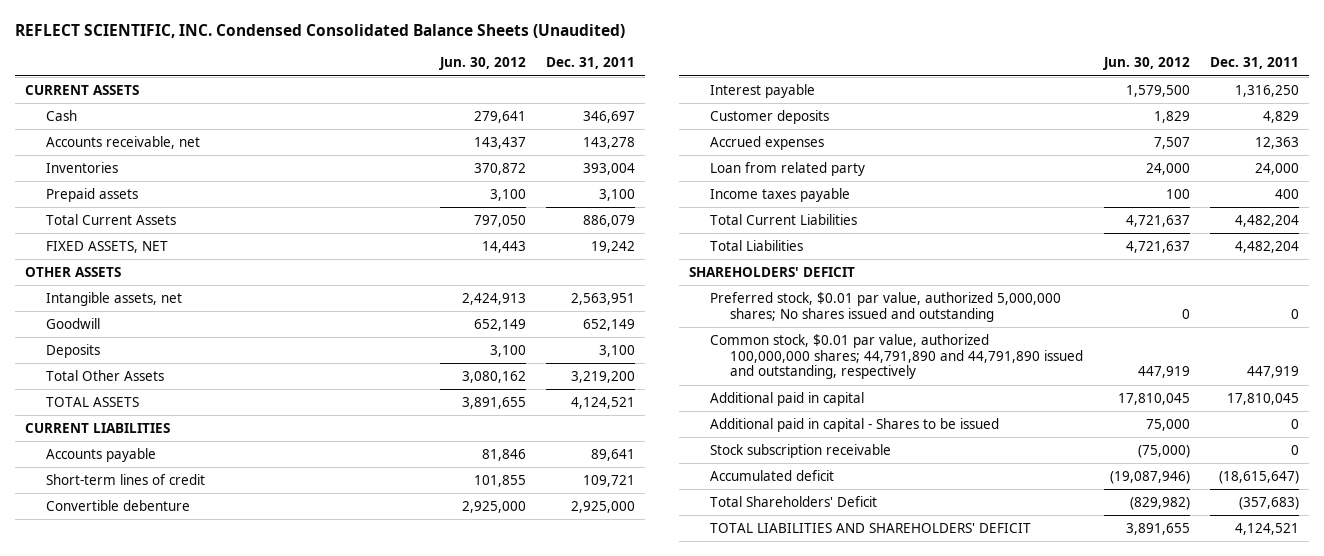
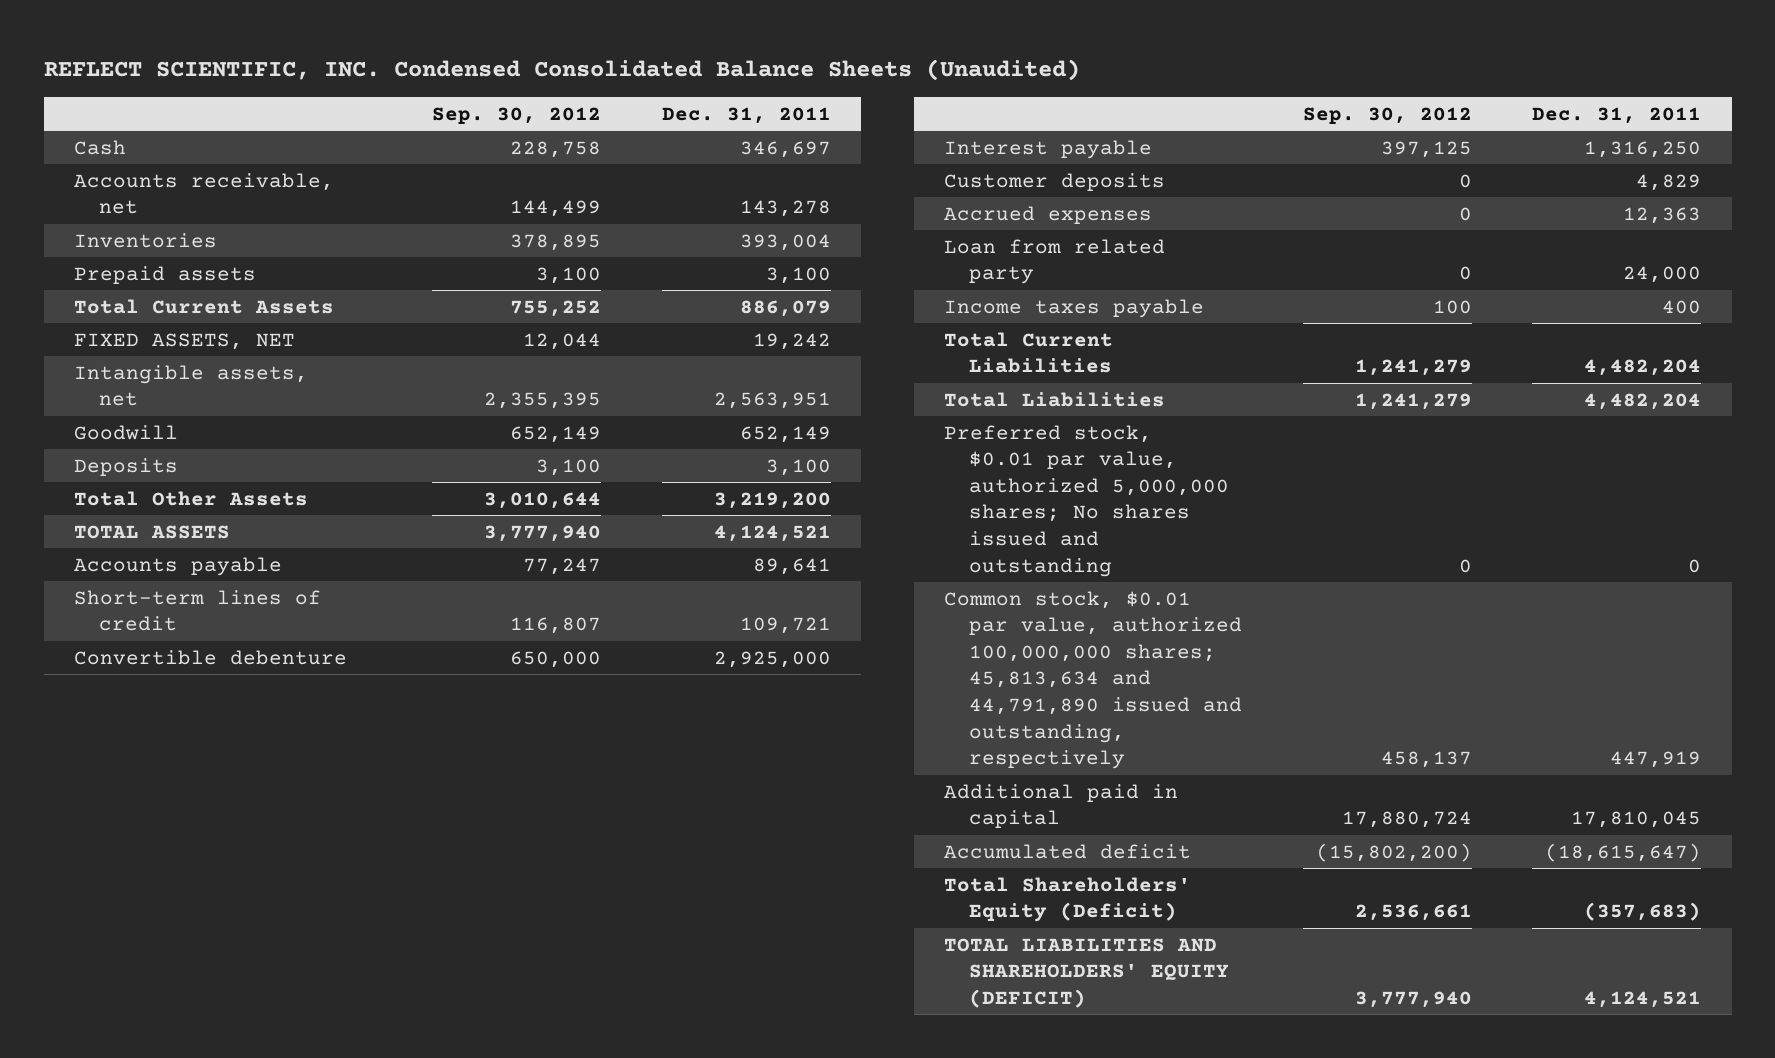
- | Jun. 30, 2012 | Dec. 31, 2011
+ | Sep. 30, 2012 | Dec. 31, 2011
- CURRENT ASSETS
- OTHER ASSETS
- CURRENT LIABILITIES
- SHAREHOLDERS' DEFICIT
- Common stock, $0.01 par value, authorized 100,000,000 shares; 44,791,890 and 44,791,890 issued and outstanding, respectively | 447,919 | 447,919
+ Common stock, $0.01 par value, authorized 100,000,000 shares; 45,813,634 and 44,791,890 issued and outstanding, respectively | 458,137 | 447,919
- Additional paid in capital - Shares to be issued | 75,000 | 0
- Stock subscription receivable | (75,000) | 0
- Total Shareholders' Deficit | (829,982) | (357,683)
- TOTAL LIABILITIES AND SHAREHOLDERS' DEFICIT | 3,891,655 | 4,124,521
+ Total Shareholders' Equity (Deficit) | 2,536,661 | (357,683)
+ TOTAL LIABILITIES AND SHAREHOLDERS' EQUITY (DEFICIT) | 3,777,940 | 4,124,521

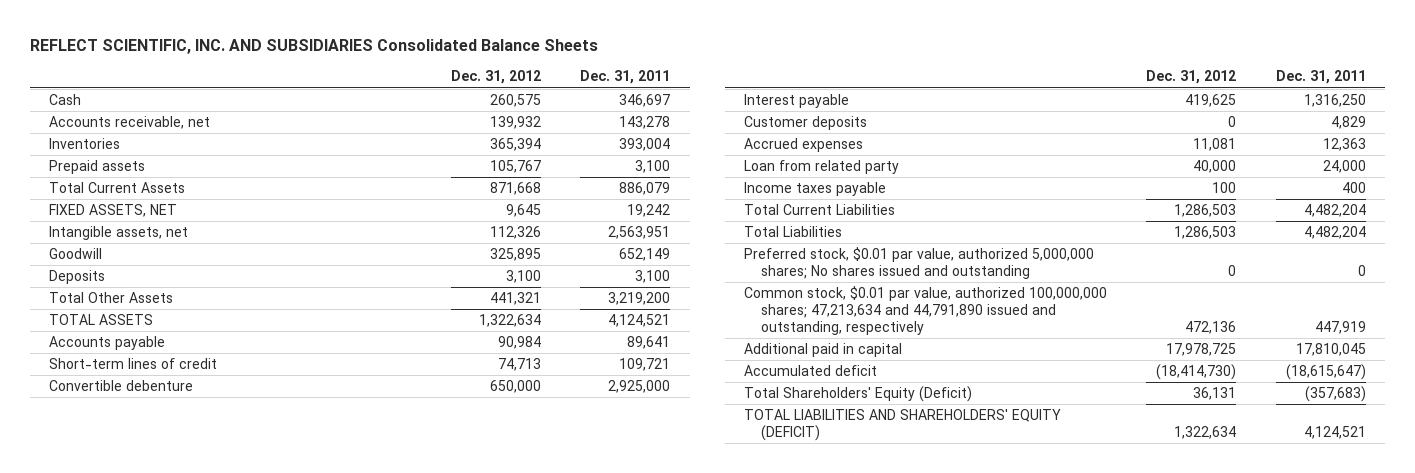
- REFLECT SCIENTIFIC, INC. Condensed Consolidated Balance Sheets (Unaudited)
+ REFLECT SCIENTIFIC, INC. AND SUBSIDIARIES Consolidated Balance Sheets
- | Sep. 30, 2012 | Dec. 31, 2011
+ | Dec. 31, 2012 | Dec. 31, 2011
- Common stock, $0.01 par value, authorized 100,000,000 shares; 45,813,634 and 44,791,890 issued and outstanding, respectively | 458,137 | 447,919
+ Common stock, $0.01 par value, authorized 100,000,000 shares; 47,213,634 and 44,791,890 issued and outstanding, respectively | 472,136 | 447,919

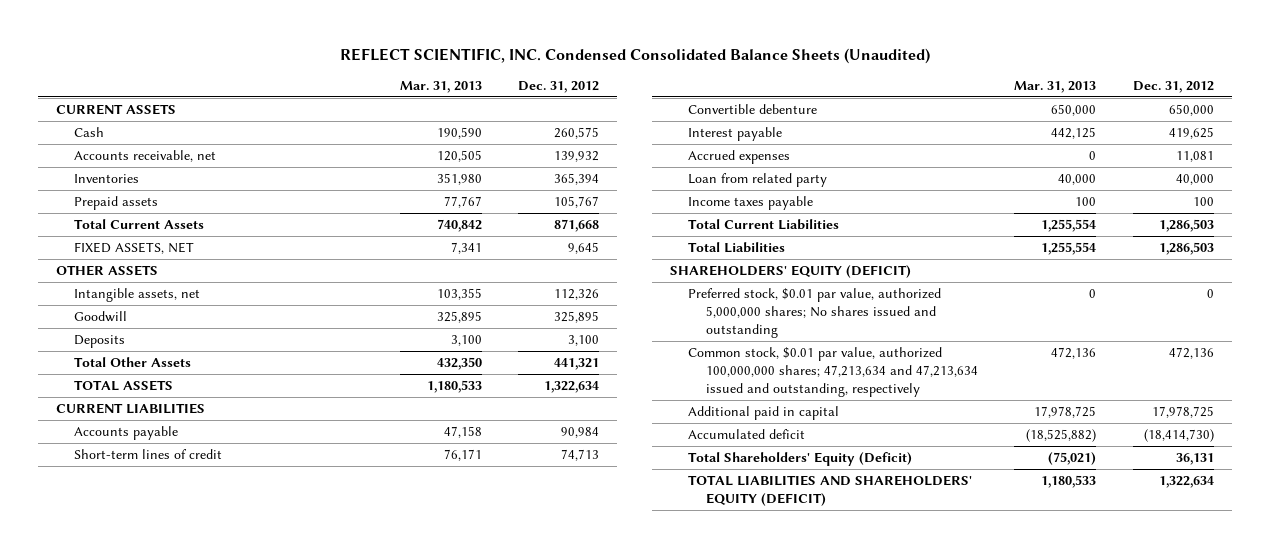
- REFLECT SCIENTIFIC, INC. AND SUBSIDIARIES Consolidated Balance Sheets
+ REFLECT SCIENTIFIC, INC. Condensed Consolidated Balance Sheets (Unaudited)
- | Dec. 31, 2012 | Dec. 31, 2011
+ | Mar. 31, 2013 | Dec. 31, 2012
+ CURRENT ASSETS
+ OTHER ASSETS
+ CURRENT LIABILITIES
- Customer deposits | 0 | 4,829
+ SHAREHOLDERS' EQUITY (DEFICIT)
- Common stock, $0.01 par value, authorized 100,000,000 shares; 47,213,634 and 44,791,890 issued and outstanding, respectively | 472,136 | 447,919
+ Common stock, $0.01 par value, authorized 100,000,000 shares; 47,213,634 and 47,213,634 issued and outstanding, respectively | 472,136 | 472,136

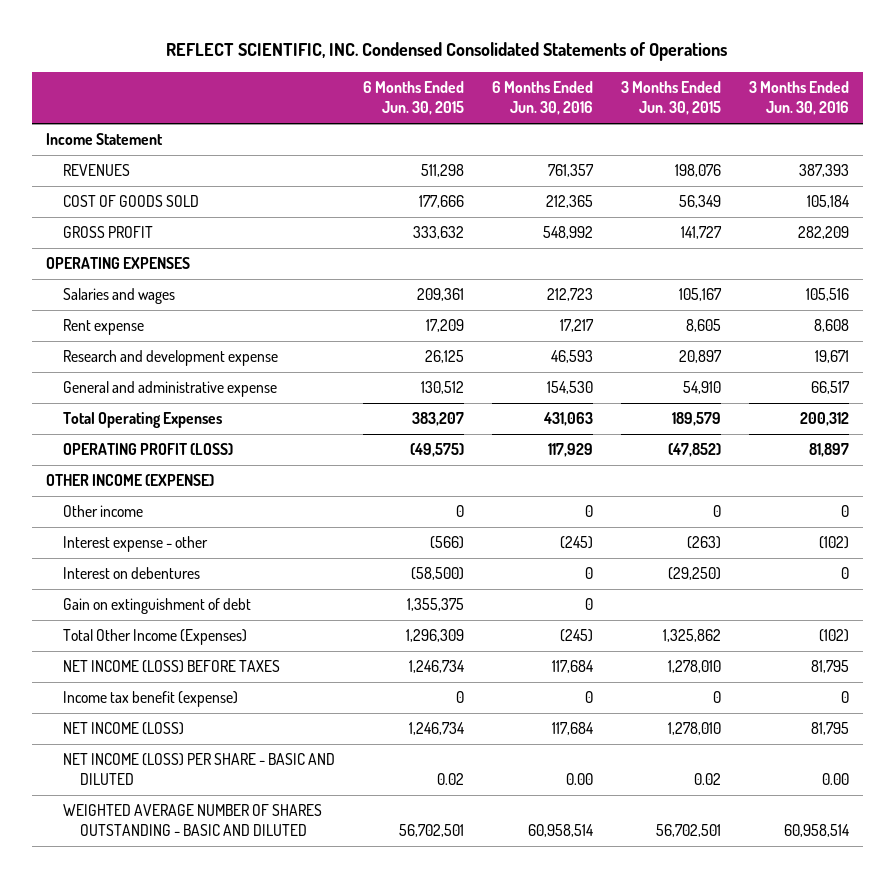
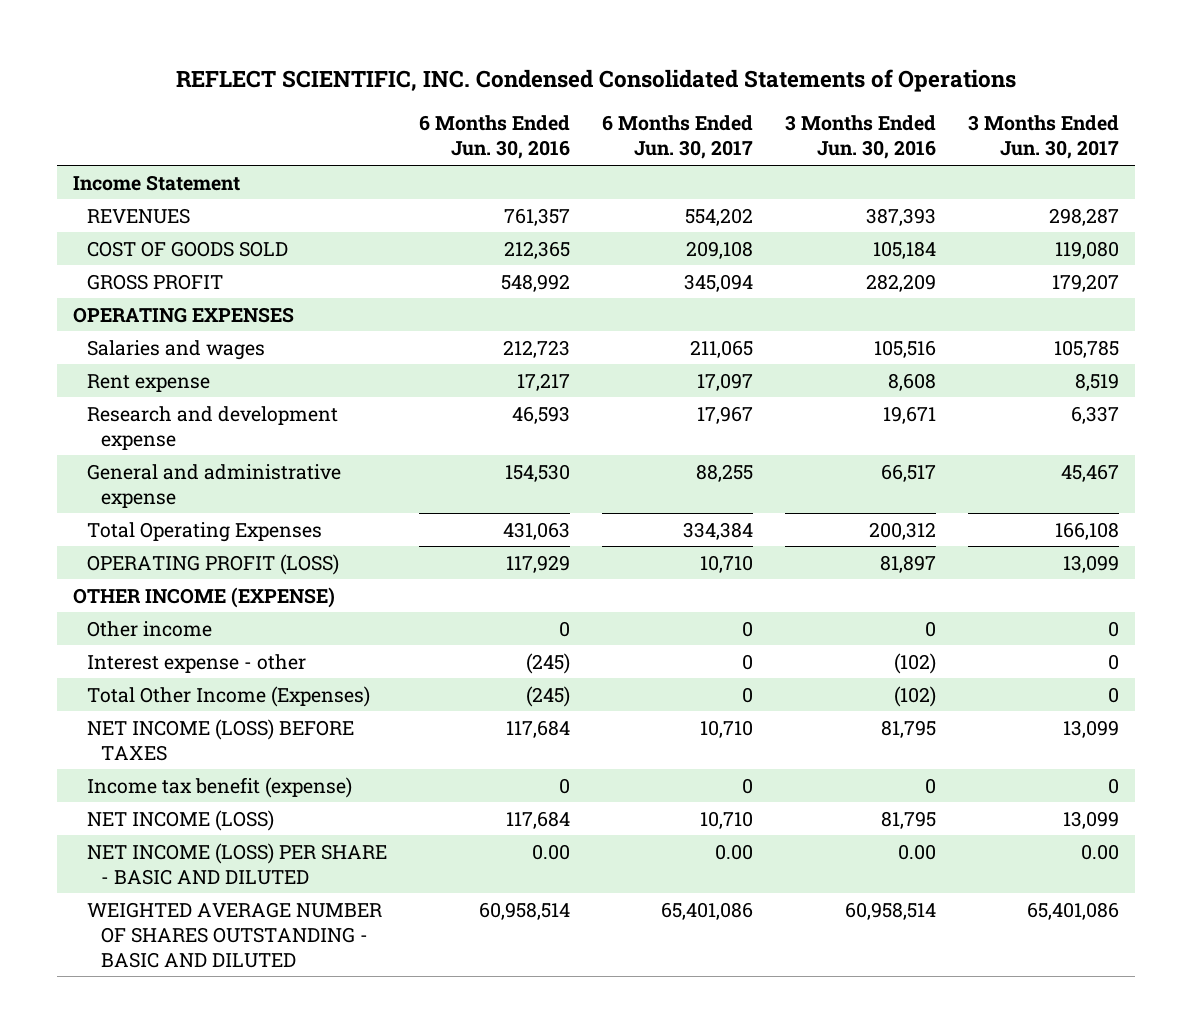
- | 6 Months Ended Jun. 30, 2015 | 6 Months Ended Jun. 30, 2016 | 3 Months Ended Jun. 30, 2015 | 3 Months Ended Jun. 30, 2016
+ | 6 Months Ended Jun. 30, 2016 | 6 Months Ended Jun. 30, 2017 | 3 Months Ended Jun. 30, 2016 | 3 Months Ended Jun. 30, 2017
- Interest on debentures | (58,500) | 0 | (29,250) | 0
- Gain on extinguishment of debt | 1,355,375 | 0 | |

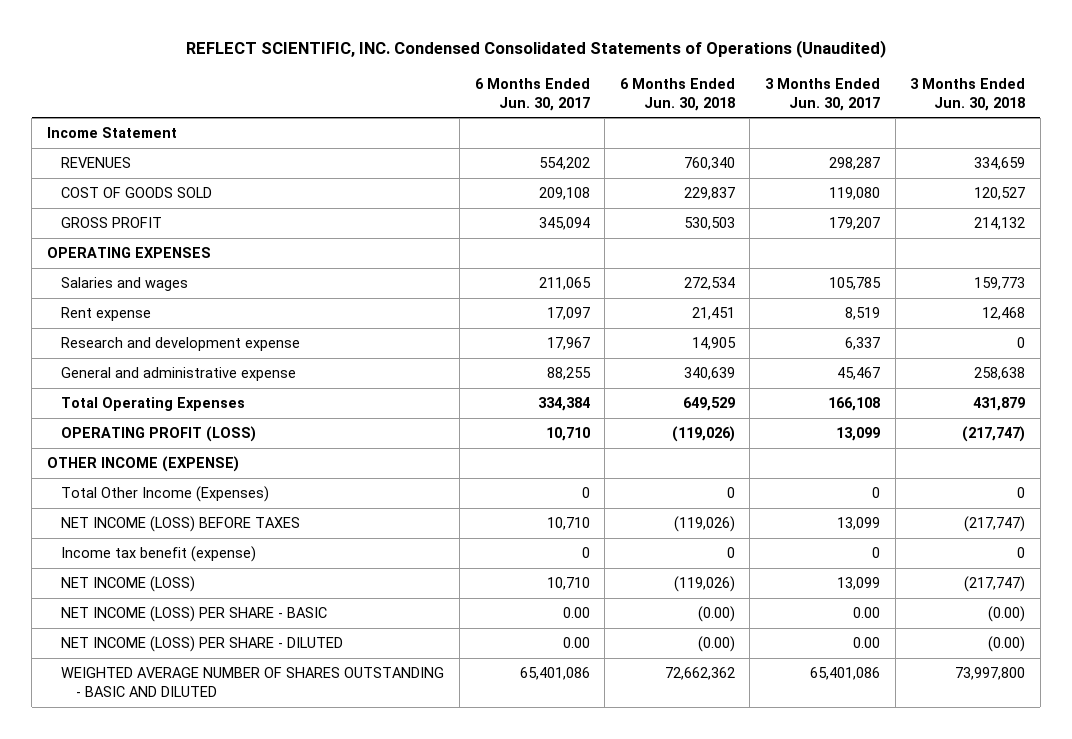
- REFLECT SCIENTIFIC, INC. Condensed Consolidated Statements of Operations
+ REFLECT SCIENTIFIC, INC. Condensed Consolidated Statements of Operations (Unaudited)
- | 6 Months Ended Jun. 30, 2016 | 6 Months Ended Jun. 30, 2017 | 3 Months Ended Jun. 30, 2016 | 3 Months Ended Jun. 30, 2017
+ | 6 Months Ended Jun. 30, 2017 | 6 Months Ended Jun. 30, 2018 | 3 Months Ended Jun. 30, 2017 | 3 Months Ended Jun. 30, 2018
- Other income | 0 | 0 | 0 | 0
- Interest expense - other | (245) | 0 | (102) | 0
- NET INCOME (LOSS) PER SHARE - BASIC AND DILUTED | 0.00 | 0.00 | 0.00 | 0.00
+ NET INCOME (LOSS) PER SHARE - BASIC | 0.00 | (0.00) | 0.00 | (0.00)
+ NET INCOME (LOSS) PER SHARE - DILUTED | 0.00 | (0.00) | 0.00 | (0.00)

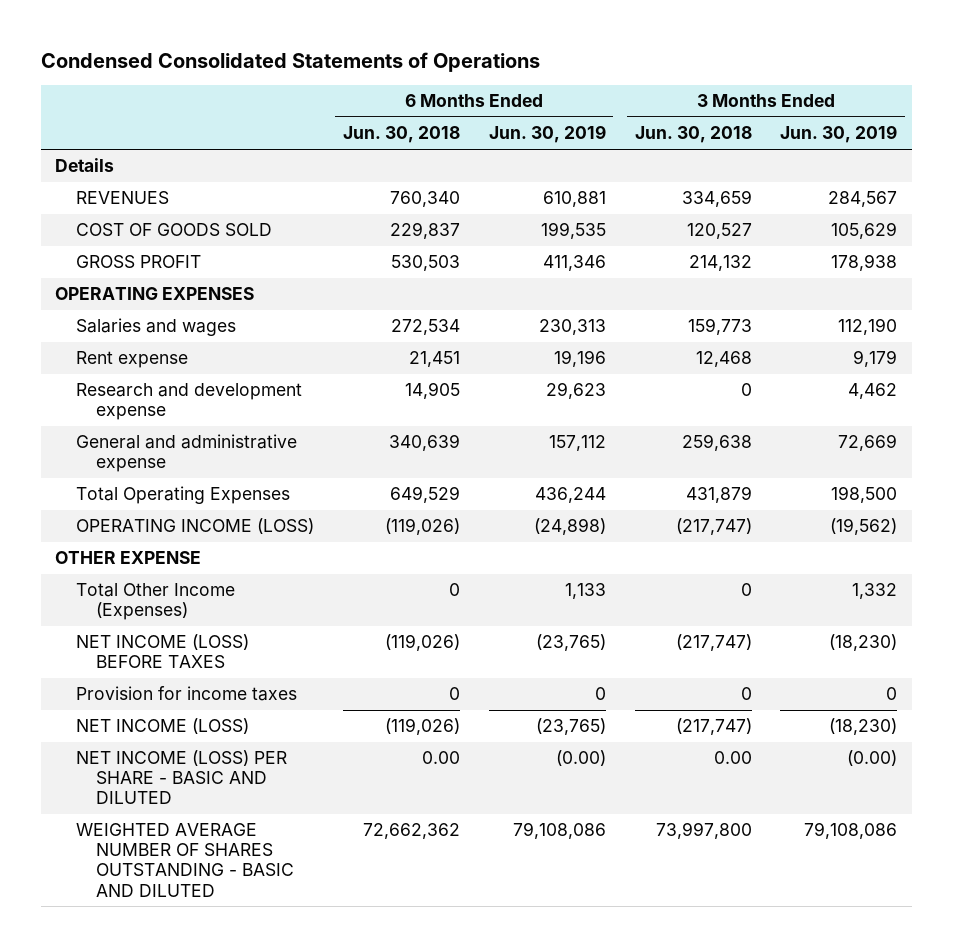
- REFLECT SCIENTIFIC, INC. Condensed Consolidated Statements of Operations (Unaudited)
+ Condensed Consolidated Statements of Operations
- | 6 Months Ended Jun. 30, 2017 | 6 Months Ended Jun. 30, 2018 | 3 Months Ended Jun. 30, 2017 | 3 Months Ended Jun. 30, 2018
+ | 6 Months Ended Jun. 30, 2018 | 6 Months Ended Jun. 30, 2019 | 3 Months Ended Jun. 30, 2018 | 3 Months Ended Jun. 30, 2019
- Income Statement
+ Details
- General and administrative expense | 88,255 | 340,639 | 45,467 | 258,638
+ General and administrative expense | 340,639 | 157,112 | 259,638 | 72,669
- OPERATING PROFIT (LOSS) | 10,710 | (119,026) | 13,099 | (217,747)
- OTHER INCOME (EXPENSE)
+ OPERATING INCOME (LOSS) | (119,026) | (24,898) | (217,747) | (19,562)
+ OTHER EXPENSE
- Income tax benefit (expense) | 0 | 0 | 0 | 0
+ Provision for income taxes | 0 | 0 | 0 | 0
- NET INCOME (LOSS) PER SHARE - BASIC | 0.00 | (0.00) | 0.00 | (0.00)
- NET INCOME (LOSS) PER SHARE - DILUTED | 0.00 | (0.00) | 0.00 | (0.00)
+ NET INCOME (LOSS) PER SHARE - BASIC AND DILUTED | 0.00 | (0.00) | 0.00 | (0.00)

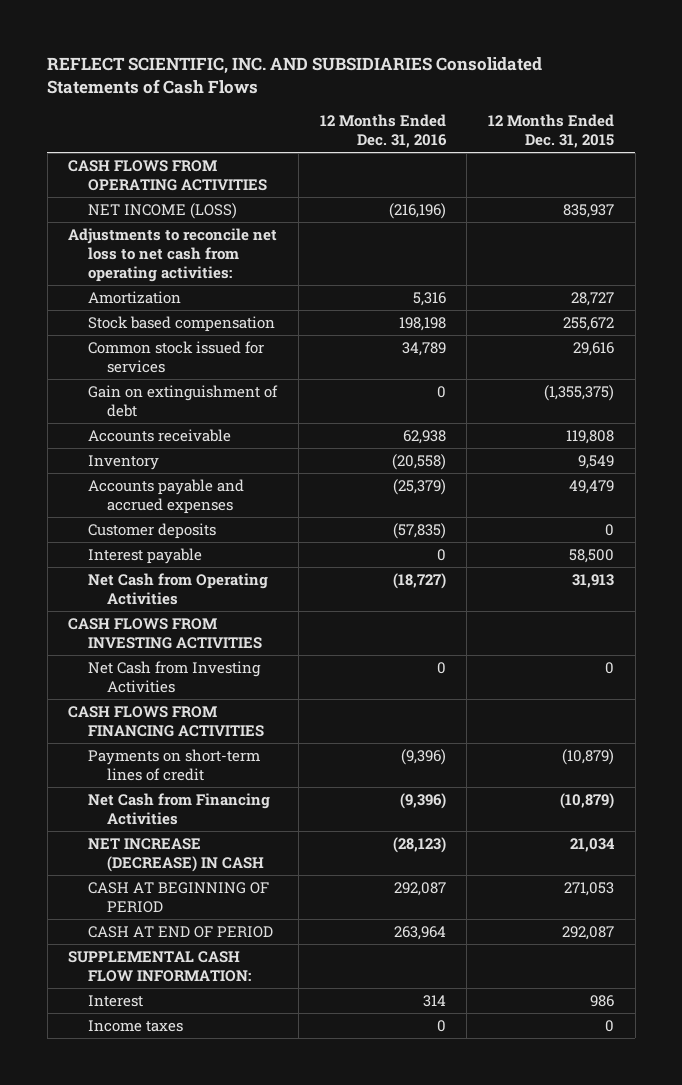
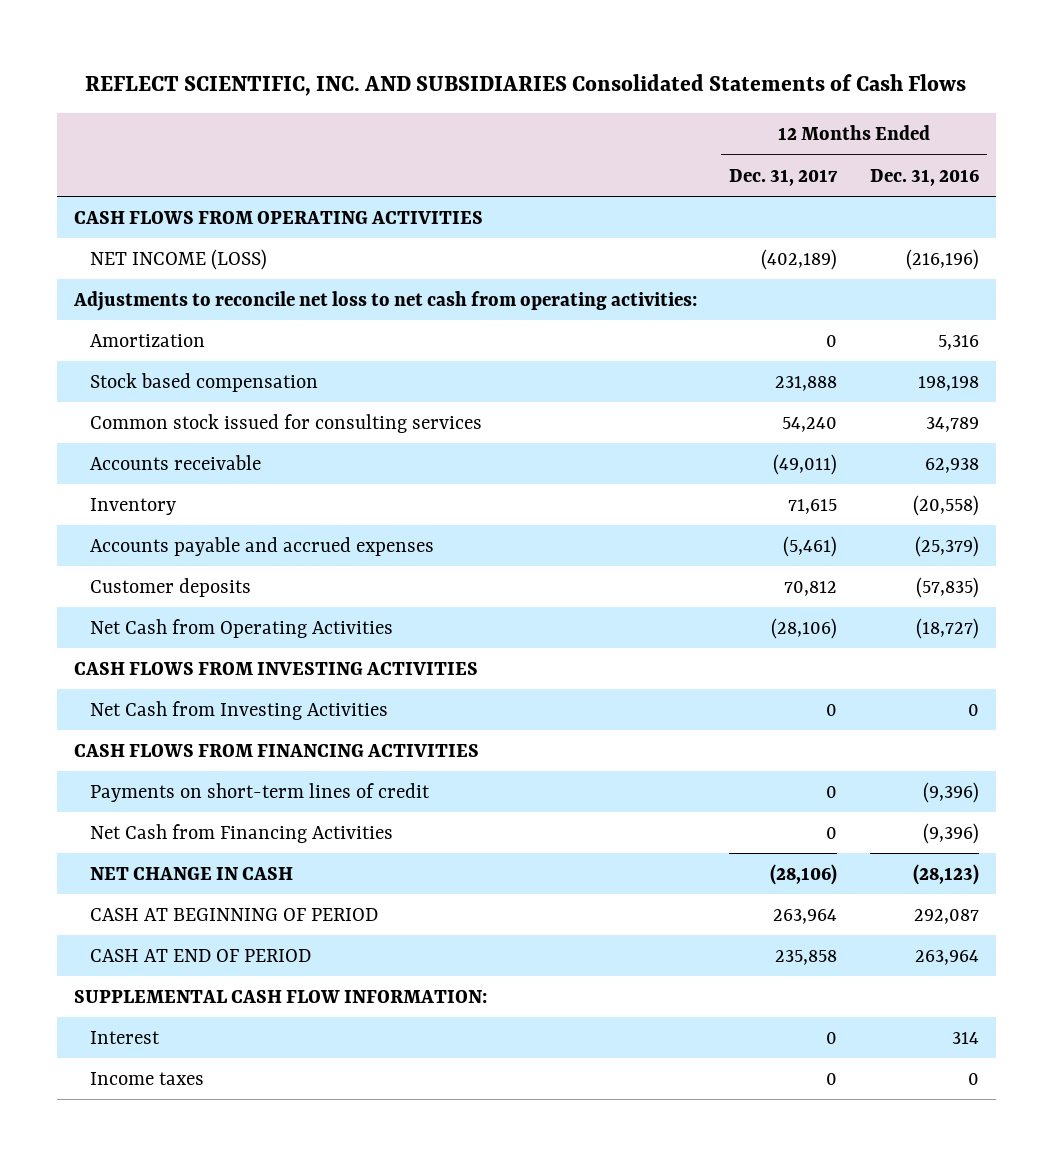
- | 12 Months Ended Dec. 31, 2016 | 12 Months Ended Dec. 31, 2015
+ | 12 Months Ended Dec. 31, 2017 | 12 Months Ended Dec. 31, 2016
- Common stock issued for services | 34,789 | 29,616
- Gain on extinguishment of debt | 0 | (1,355,375)
+ Common stock issued for consulting services | 54,240 | 34,789
- Interest payable | 0 | 58,500
- NET INCREASE (DECREASE) IN CASH | (28,123) | 21,034
+ NET CHANGE IN CASH | (28,106) | (28,123)

